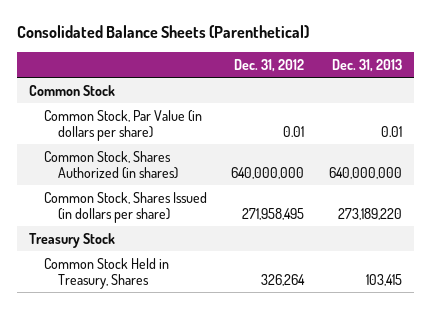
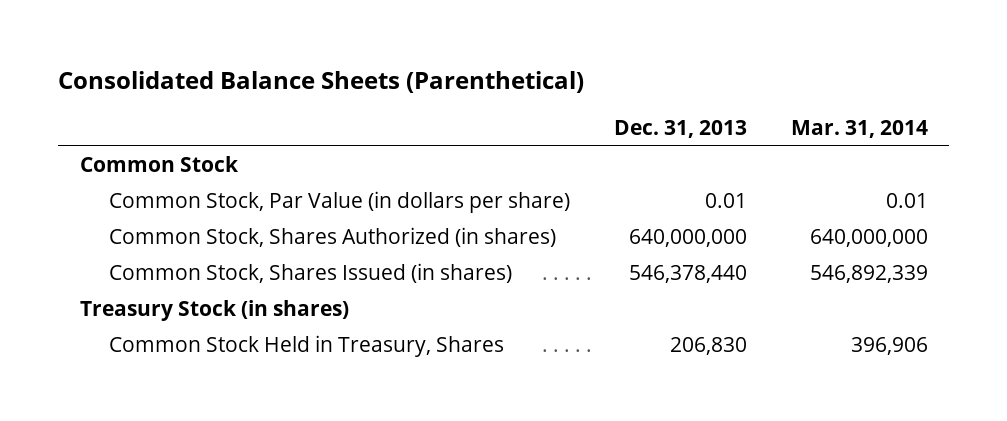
- | Dec. 31, 2012 | Dec. 31, 2013
+ | Dec. 31, 2013 | Mar. 31, 2014
- Common Stock, Shares Issued (in dollars per share) | 271,958,495 | 273,189,220
- Treasury Stock
- Common Stock Held in Treasury, Shares | 326,264 | 103,415
+ Common Stock, Shares Issued (in shares) | 546,378,440 | 546,892,339
+ Treasury Stock (in shares)
+ Common Stock Held in Treasury, Shares | 206,830 | 396,906

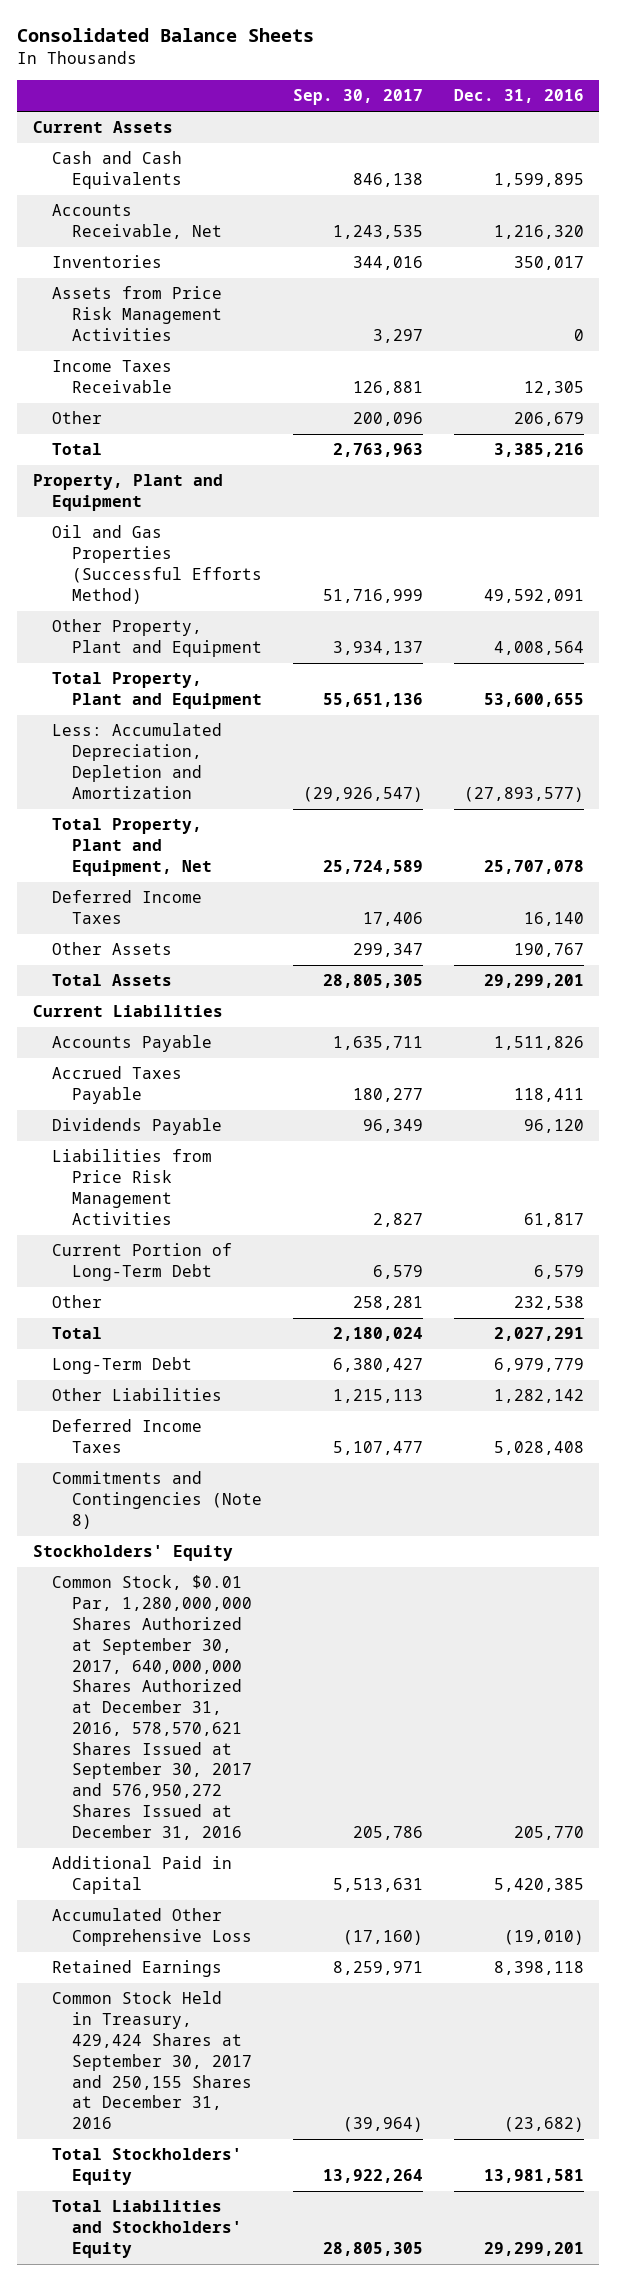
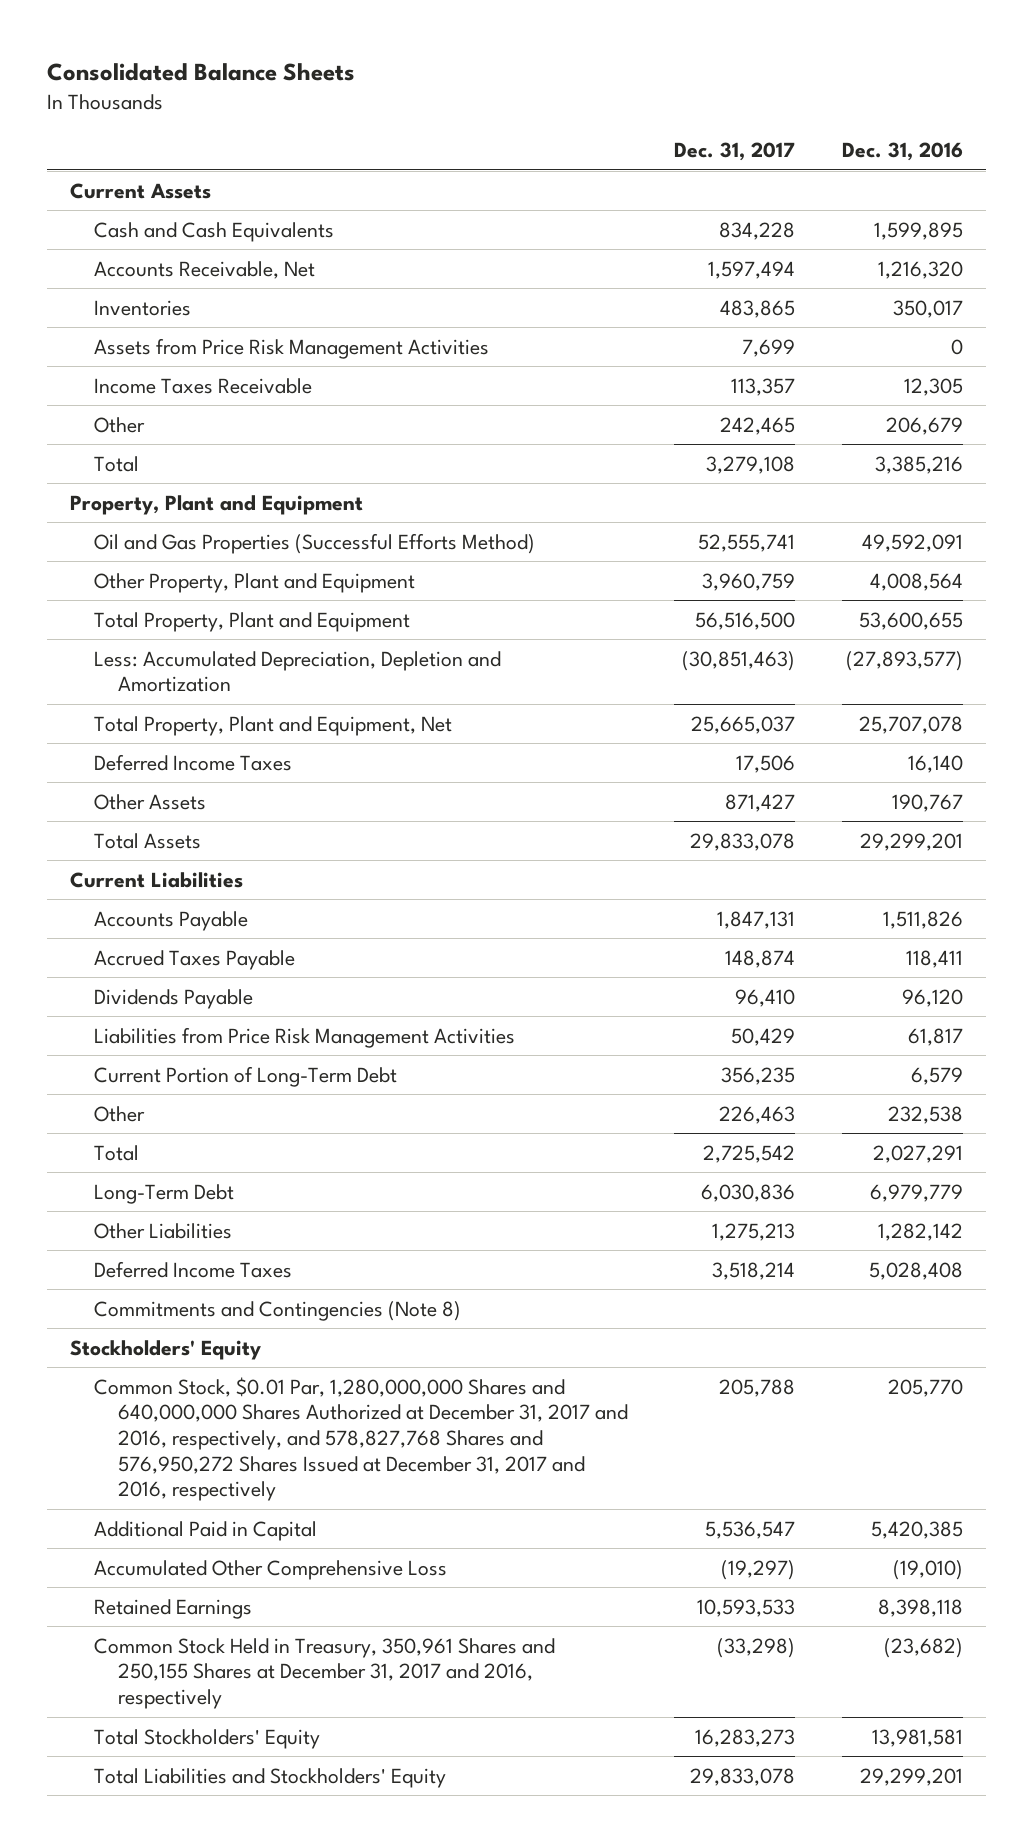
- | Sep. 30, 2017 | Dec. 31, 2016
+ | Dec. 31, 2017 | Dec. 31, 2016
- Common Stock, $0.01 Par, 1,280,000,000 Shares Authorized at September 30, 2017, 640,000,000 Shares Authorized at December 31, 2016, 578,570,621 Shares Issued at September 30, 2017 and 576,950,272 Shares Issued at December 31, 2016 | 205,786 | 205,770
+ Common Stock, $0.01 Par, 1,280,000,000 Shares and 640,000,000 Shares Authorized at December 31, 2017 and 2016, respectively, and 578,827,768 Shares and 576,950,272 Shares Issued at December 31, 2017 and 2016, respectively | 205,788 | 205,770
- Common Stock Held in Treasury, 429,424 Shares at September 30, 2017 and 250,155 Shares at December 31, 2016 | (39,964) | (23,682)
+ Common Stock Held in Treasury, 350,961 Shares and 250,155 Shares at December 31, 2017 and 2016, respectively | (33,298) | (23,682)

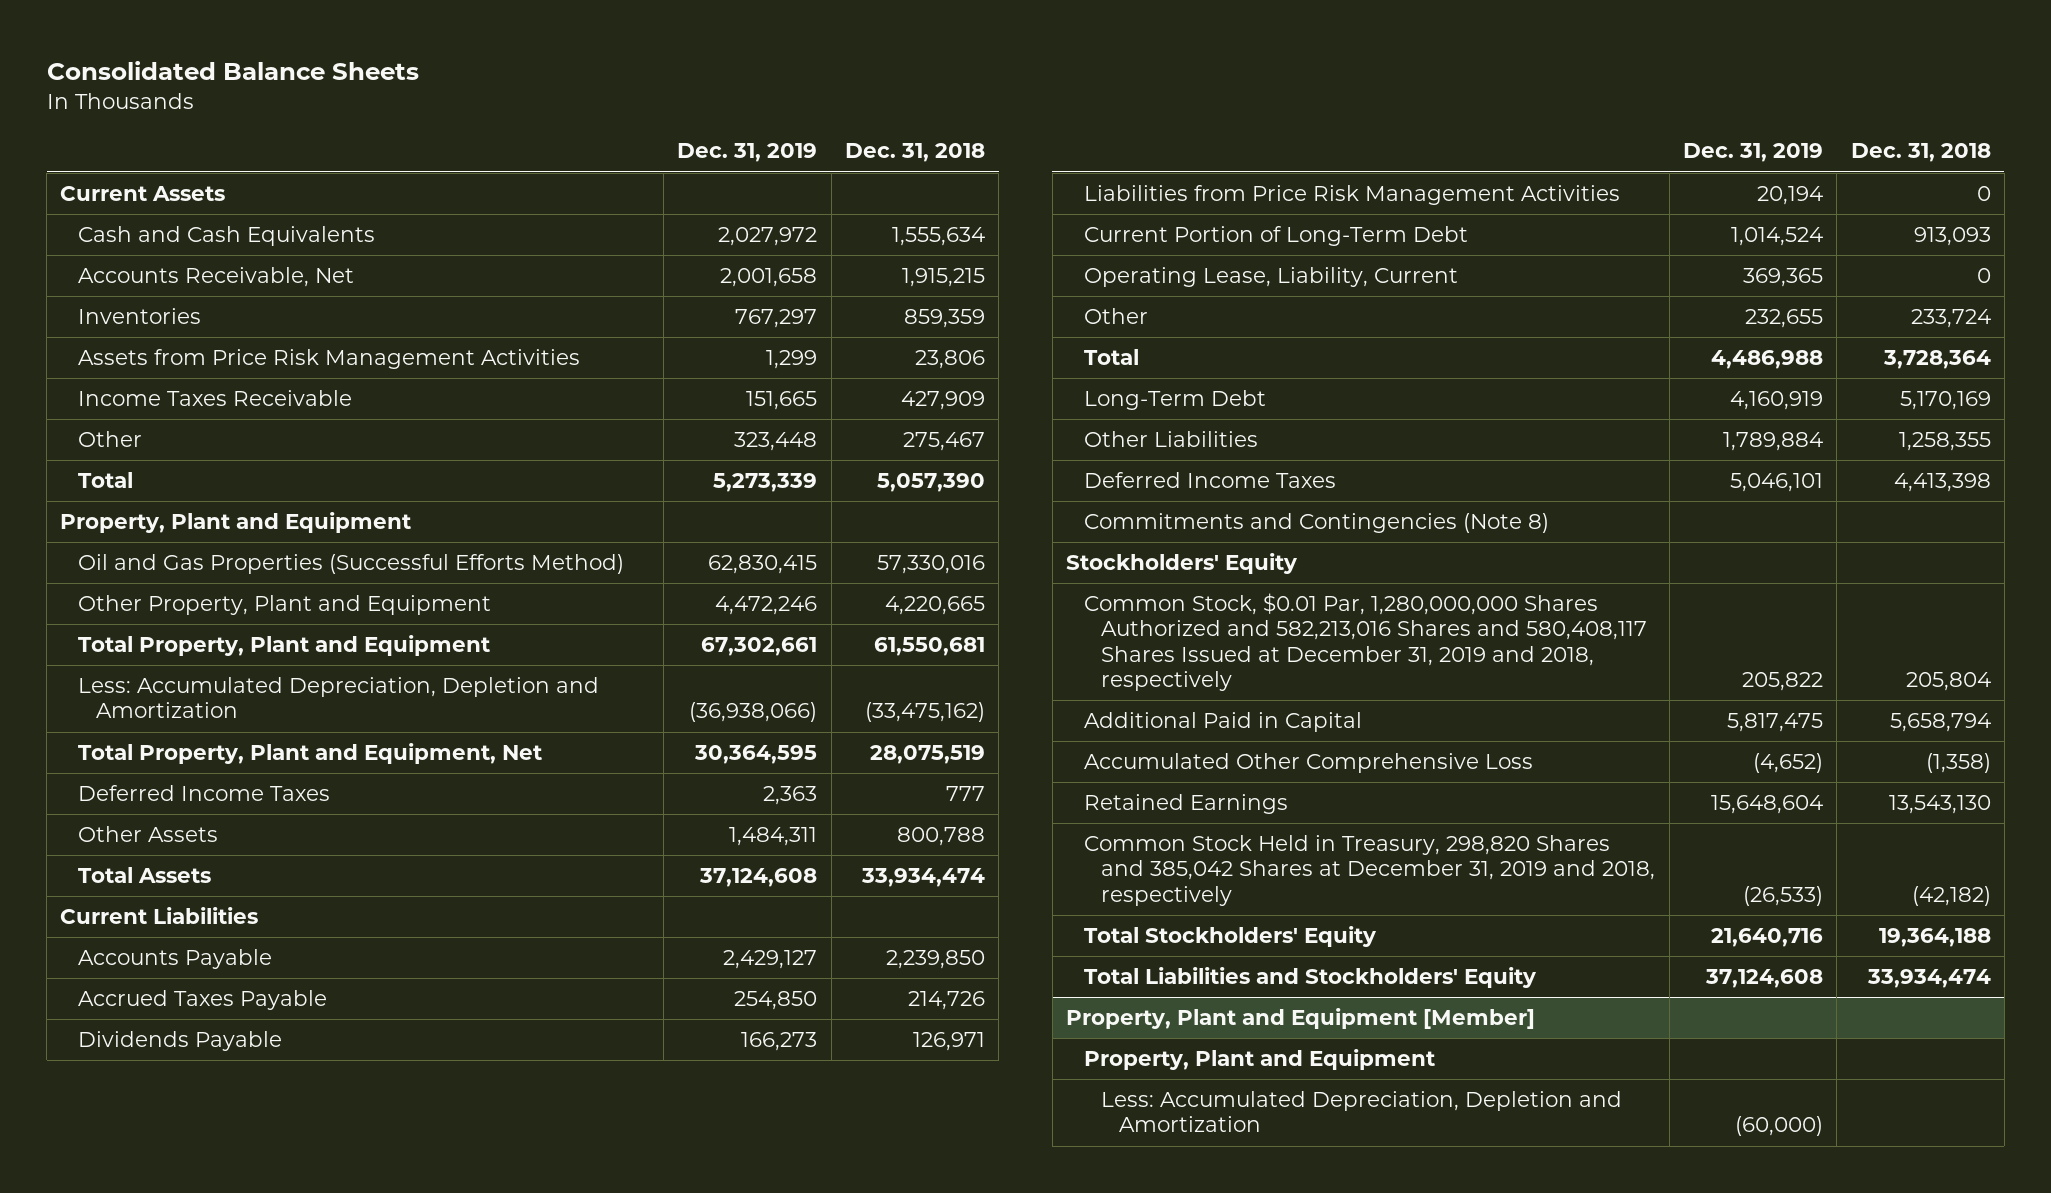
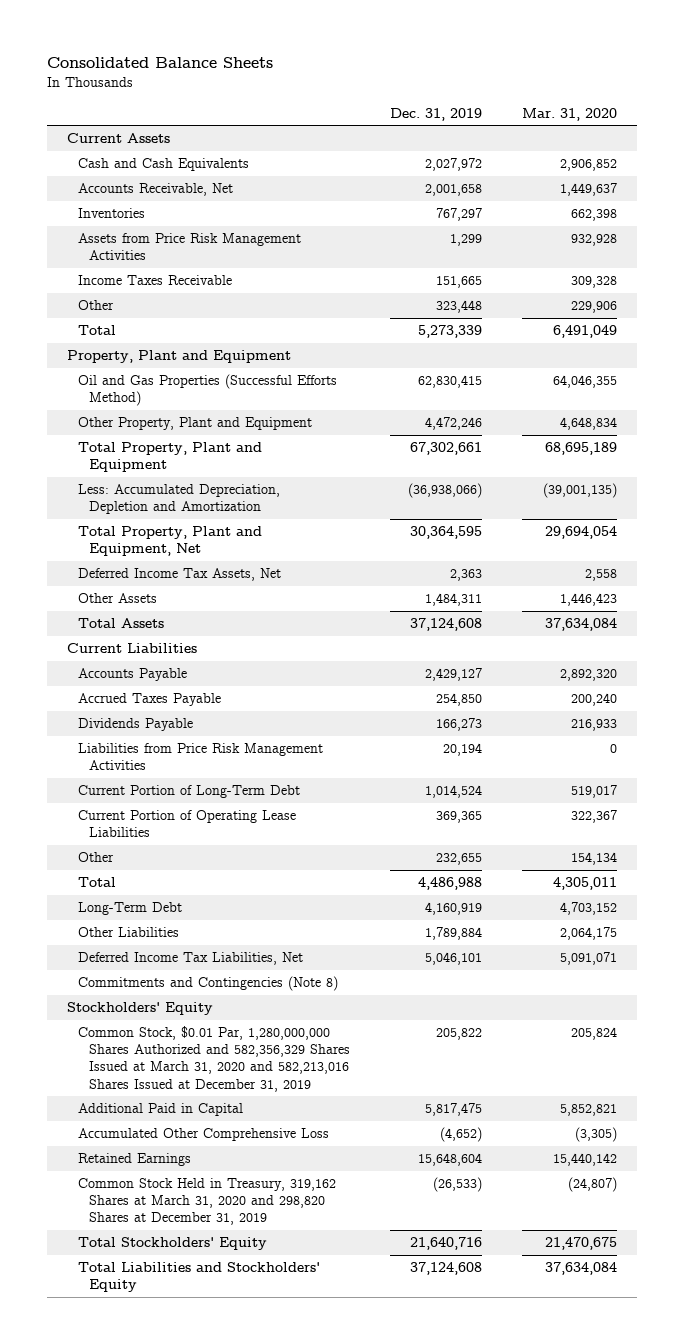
- | Dec. 31, 2019 | Dec. 31, 2018
+ | Dec. 31, 2019 | Mar. 31, 2020
- Deferred Income Taxes | 2,363 | 777
+ Deferred Income Tax Assets, Net | 2,363 | 2,558
- Operating Lease, Liability, Current | 369,365 | 0
+ Current Portion of Operating Lease Liabilities | 369,365 | 322,367
- Deferred Income Taxes | 5,046,101 | 4,413,398
+ Deferred Income Tax Liabilities, Net | 5,046,101 | 5,091,071
- Common Stock, $0.01 Par, 1,280,000,000 Shares Authorized and 582,213,016 Shares and 580,408,117 Shares Issued at December 31, 2019 and 2018, respectively | 205,822 | 205,804
+ Common Stock, $0.01 Par, 1,280,000,000 Shares Authorized and 582,356,329 Shares Issued at March 31, 2020 and 582,213,016 Shares Issued at December 31, 2019 | 205,822 | 205,824
- Common Stock Held in Treasury, 298,820 Shares and 385,042 Shares at December 31, 2019 and 2018, respectively | (26,533) | (42,182)
+ Common Stock Held in Treasury, 319,162 Shares at March 31, 2020 and 298,820 Shares at December 31, 2019 | (26,533) | (24,807)
- Property, Plant and Equipment [Member]
- Property, Plant and Equipment
- Less: Accumulated Depreciation, Depletion and Amortization | (60,000) |

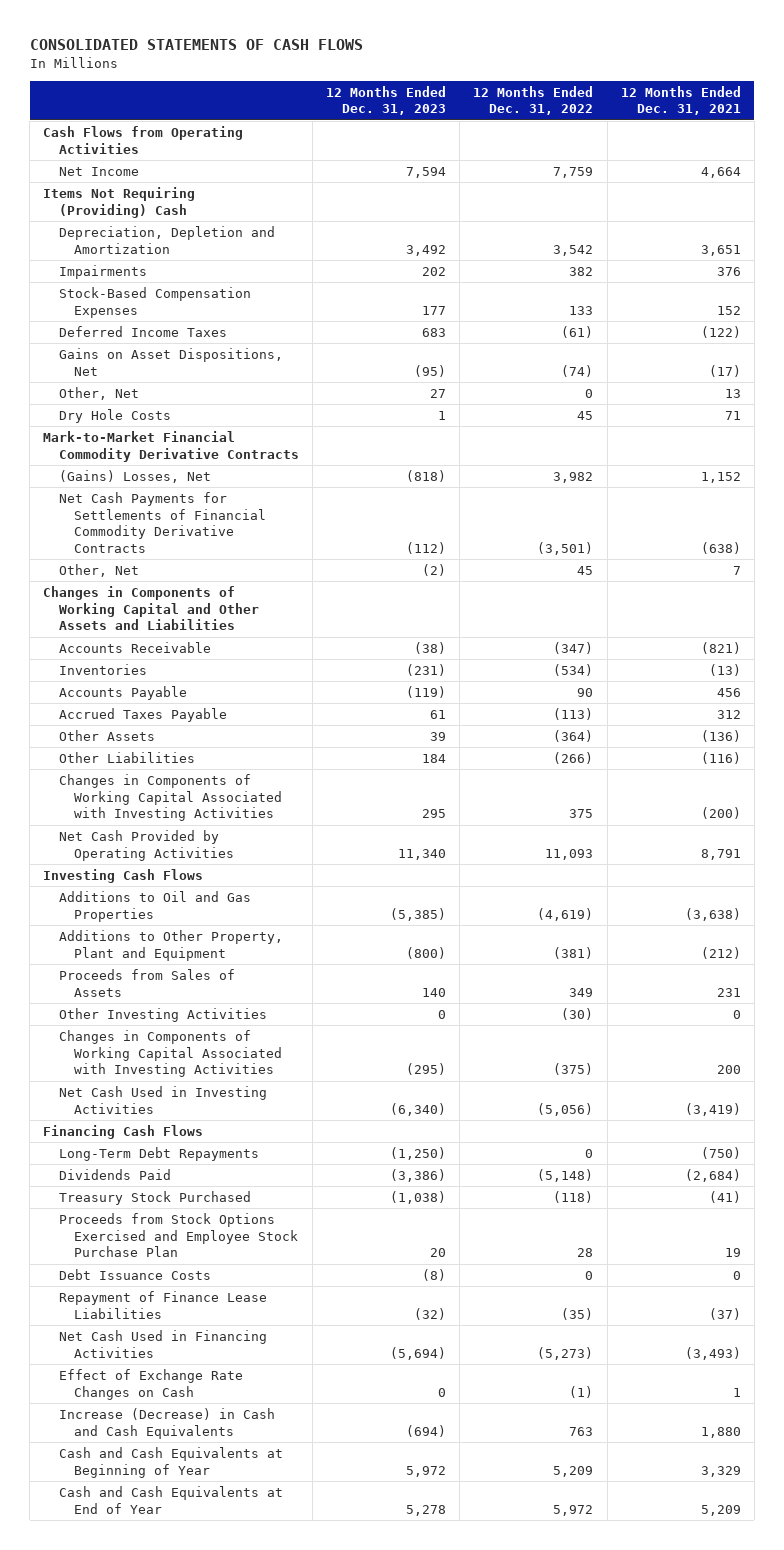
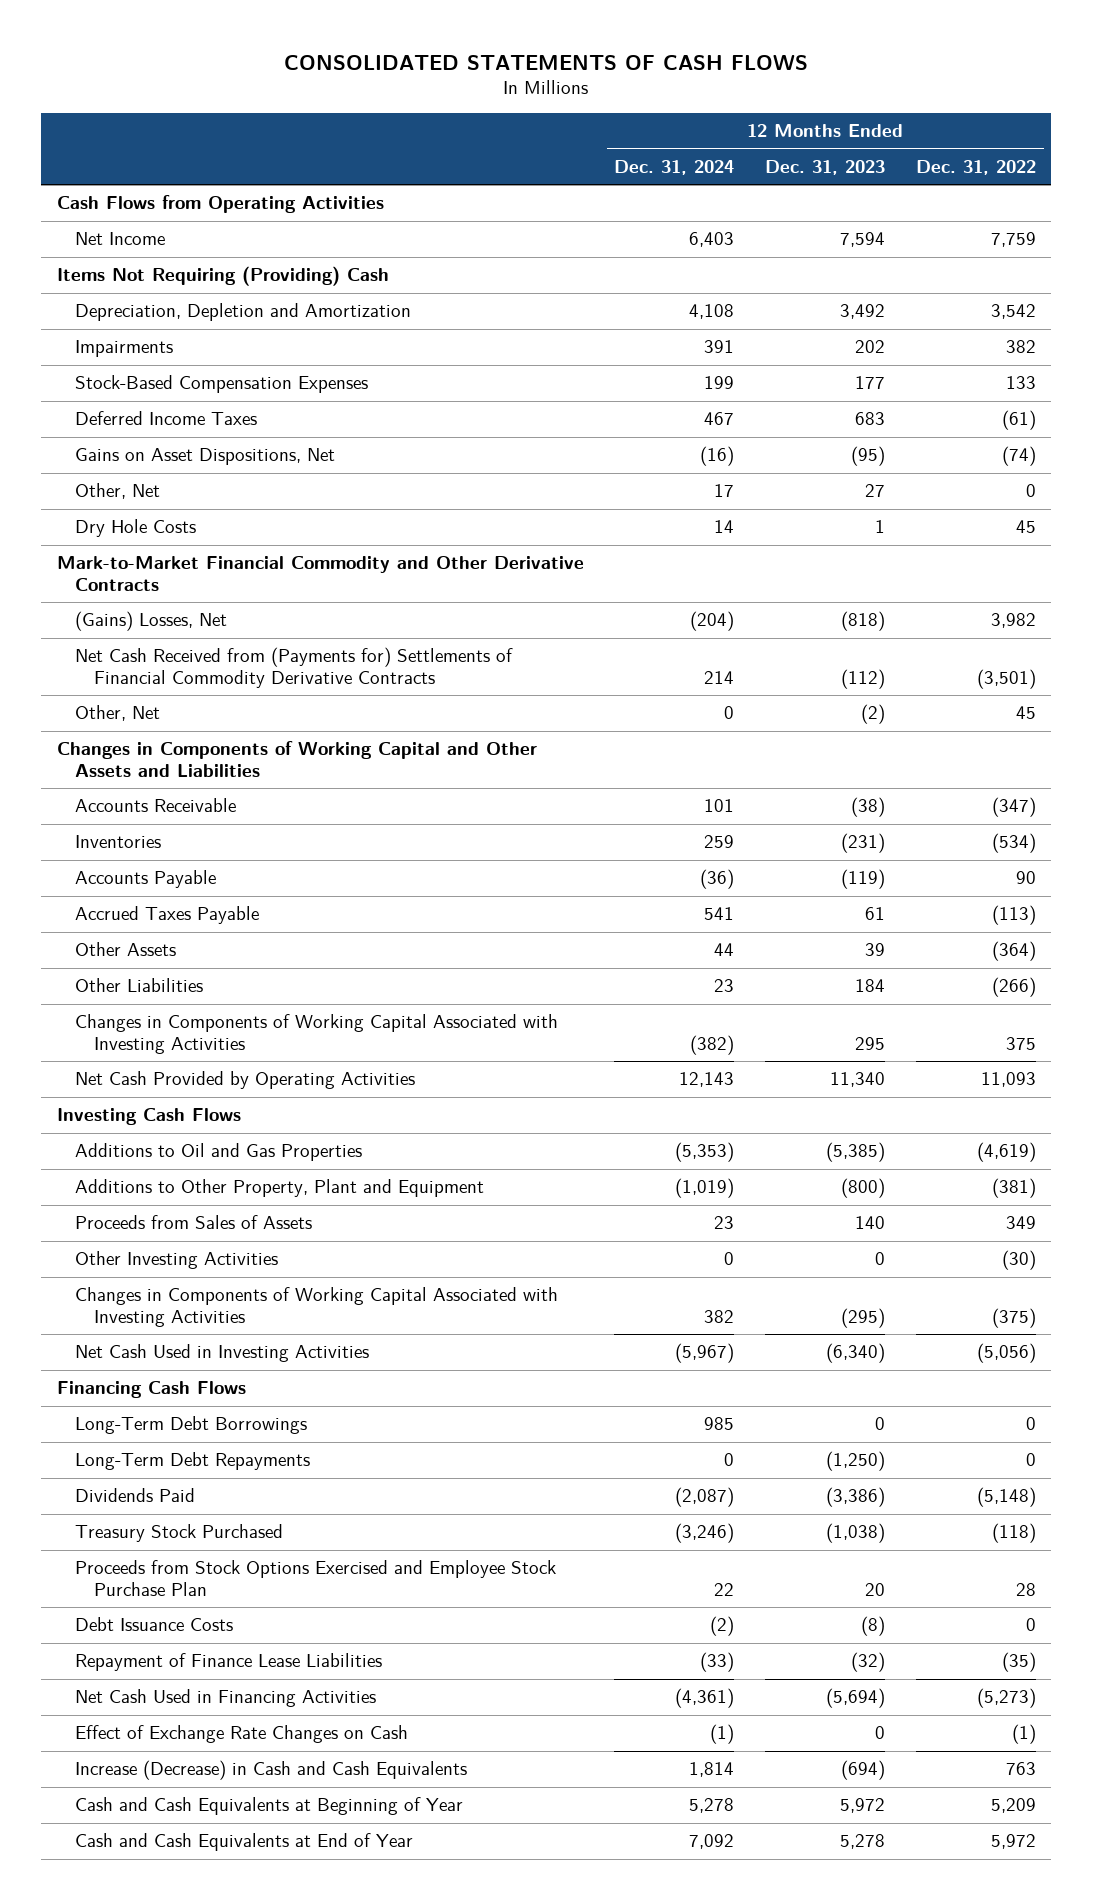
- | 12 Months Ended Dec. 31, 2023 | 12 Months Ended Dec. 31, 2022 | 12 Months Ended Dec. 31, 2021
+ | 12 Months Ended Dec. 31, 2024 | 12 Months Ended Dec. 31, 2023 | 12 Months Ended Dec. 31, 2022
- Mark-to-Market Financial Commodity Derivative Contracts
+ Mark-to-Market Financial Commodity and Other Derivative Contracts
- Net Cash Payments for Settlements of Financial Commodity Derivative Contracts | (112) | (3,501) | (638)
+ Net Cash Received from (Payments for) Settlements of Financial Commodity Derivative Contracts | 214 | (112) | (3,501)
+ Long-Term Debt Borrowings | 985 | 0 | 0

